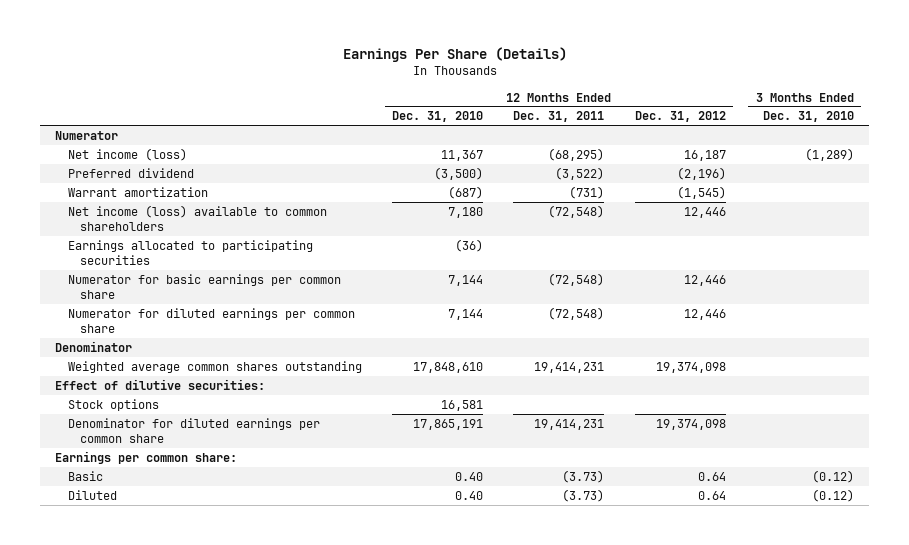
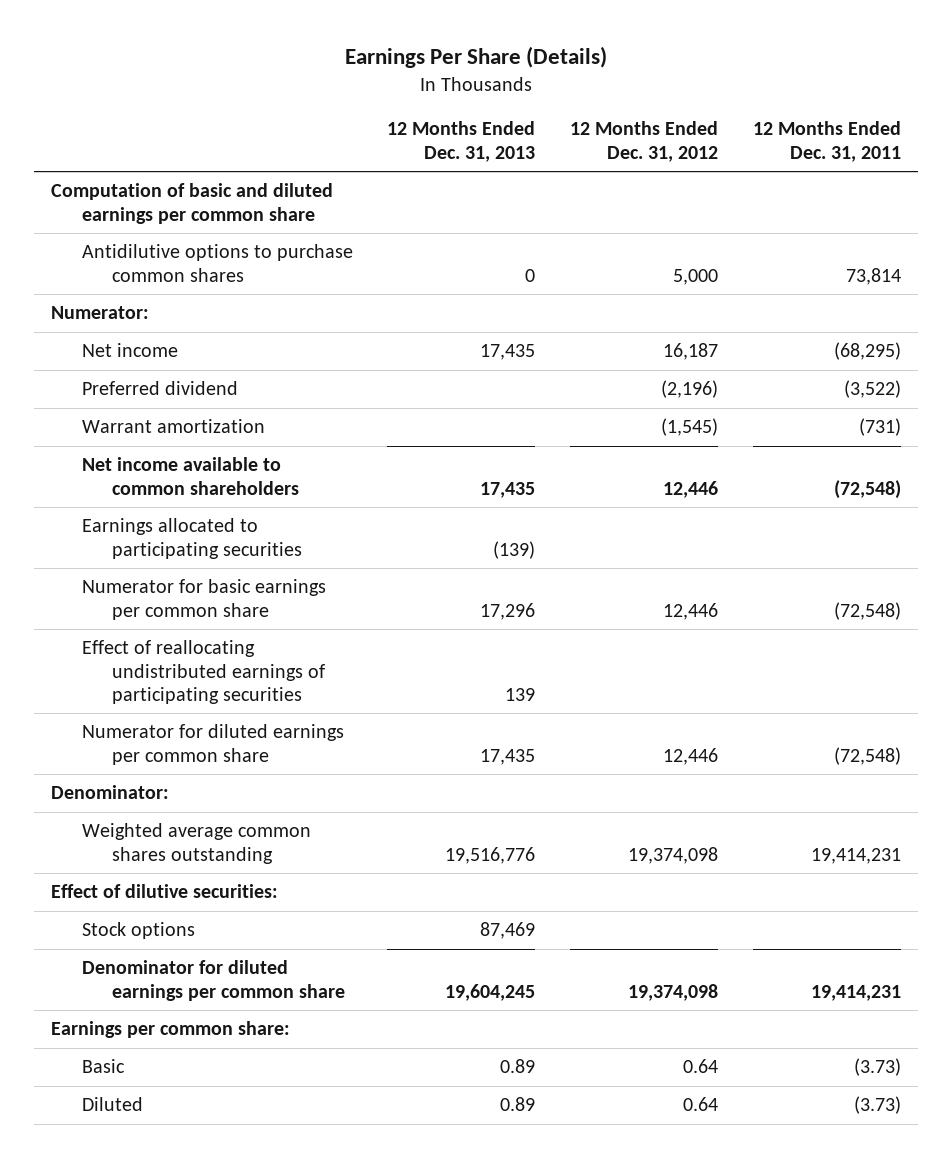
- | 12 Months Ended Dec. 31, 2010 | 12 Months Ended Dec. 31, 2011 | 12 Months Ended Dec. 31, 2012 | 3 Months Ended Dec. 31, 2010
+ | 12 Months Ended Dec. 31, 2013 | 12 Months Ended Dec. 31, 2012 | 12 Months Ended Dec. 31, 2011
- Numerator
- Net income (loss) | 11,367 | (68,295) | 16,187 | (1,289)
+ Computation of basic and diluted earnings per common share
+ Antidilutive options to purchase common shares | 0 | 5,000 | 73,814
+ Numerator:
+ Net income | 17,435 | 16,187 | (68,295)
- Net income (loss) available to common shareholders | 7,180 | (72,548) | 12,446 |
+ Net income available to common shareholders | 17,435 | 12,446 | (72,548)
+ Effect of reallocating undistributed earnings of participating securities | 139 | |
- Denominator
+ Denominator:

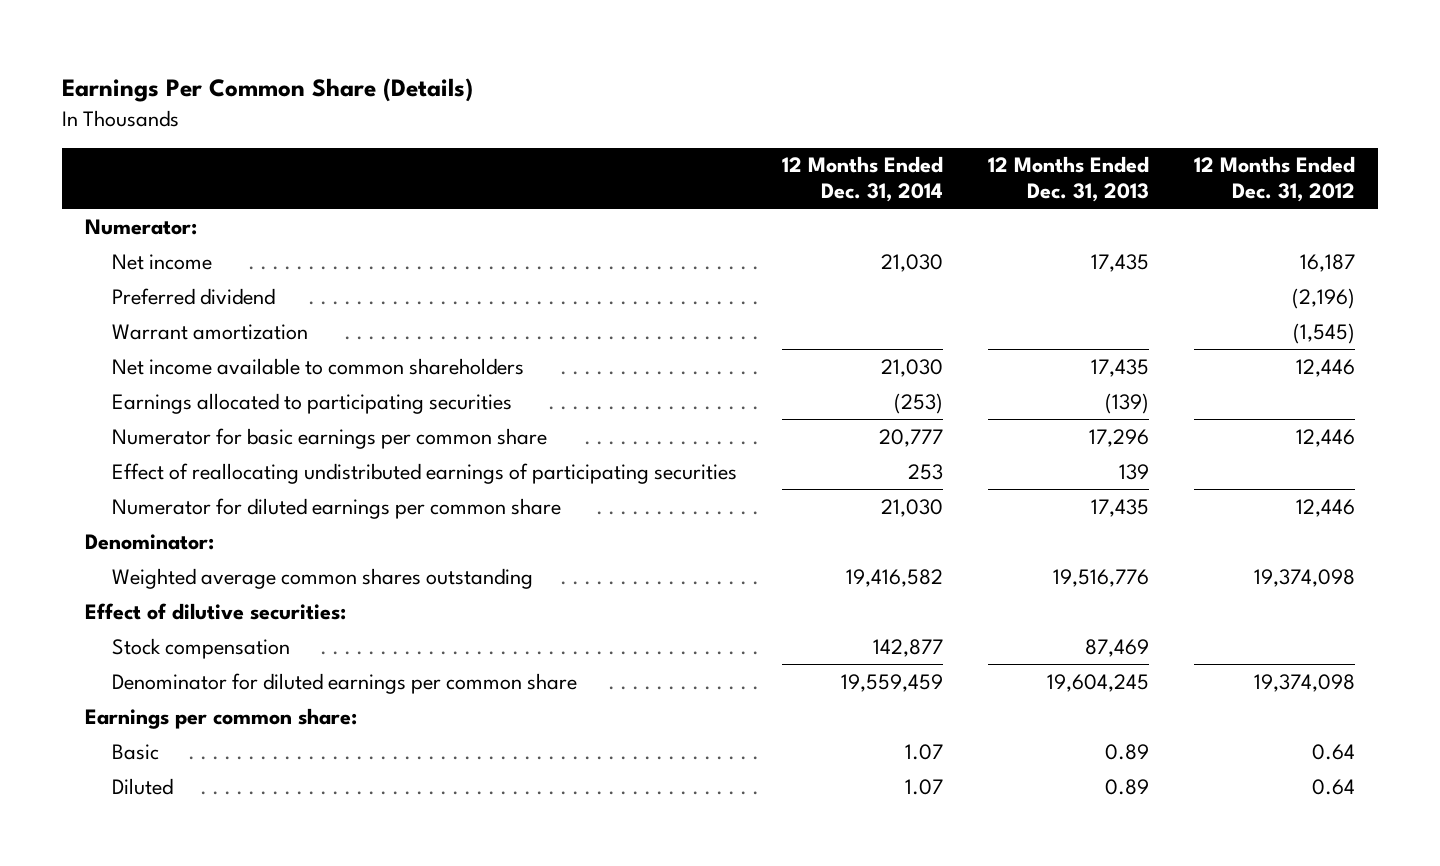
- Earnings Per Share (Details)
+ Earnings Per Common Share (Details)
- | 12 Months Ended Dec. 31, 2013 | 12 Months Ended Dec. 31, 2012 | 12 Months Ended Dec. 31, 2011
+ | 12 Months Ended Dec. 31, 2014 | 12 Months Ended Dec. 31, 2013 | 12 Months Ended Dec. 31, 2012
- Computation of basic and diluted earnings per common share
- Antidilutive options to purchase common shares | 0 | 5,000 | 73,814
- Stock options | 87,469 | |
+ Stock compensation | 142,877 | 87,469 |

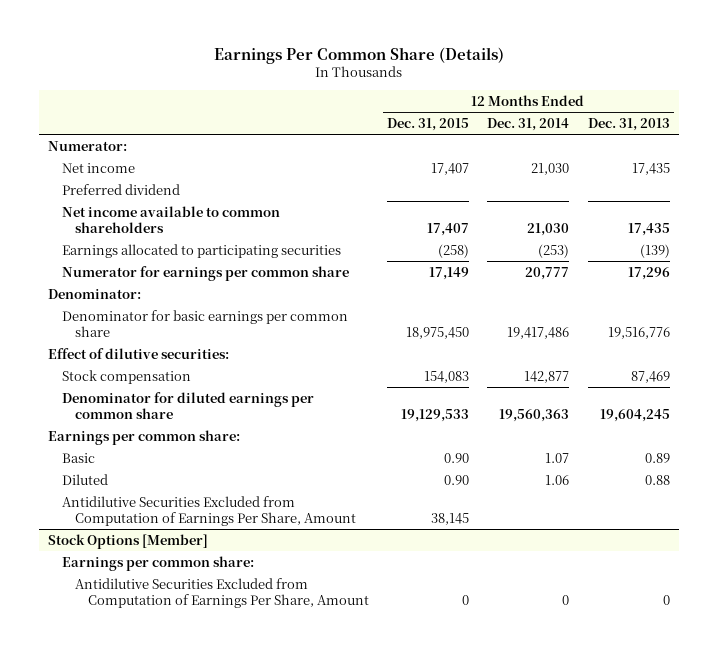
- | 12 Months Ended Dec. 31, 2014 | 12 Months Ended Dec. 31, 2013 | 12 Months Ended Dec. 31, 2012
+ | 12 Months Ended Dec. 31, 2015 | 12 Months Ended Dec. 31, 2014 | 12 Months Ended Dec. 31, 2013
- Warrant amortization | | | (1,545)
- Numerator for basic earnings per common share | 20,777 | 17,296 | 12,446
- Effect of reallocating undistributed earnings of participating securities | 253 | 139 |
- Numerator for diluted earnings per common share | 21,030 | 17,435 | 12,446
+ Numerator for earnings per common share | 17,149 | 20,777 | 17,296
- Weighted average common shares outstanding | 19,416,582 | 19,516,776 | 19,374,098
+ Denominator for basic earnings per common share | 18,975,450 | 19,417,486 | 19,516,776
- Denominator for diluted earnings per common share | 19,559,459 | 19,604,245 | 19,374,098
+ Denominator for diluted earnings per common share | 19,129,533 | 19,560,363 | 19,604,245
- Diluted | 1.07 | 0.89 | 0.64
+ Diluted | 0.90 | 1.06 | 0.88
+ Antidilutive Securities Excluded from Computation of Earnings Per Share, Amount | 38,145 | |
+ Stock Options [Member]
+ Earnings per common share:
+ Antidilutive Securities Excluded from Computation of Earnings Per Share, Amount | 0 | 0 | 0

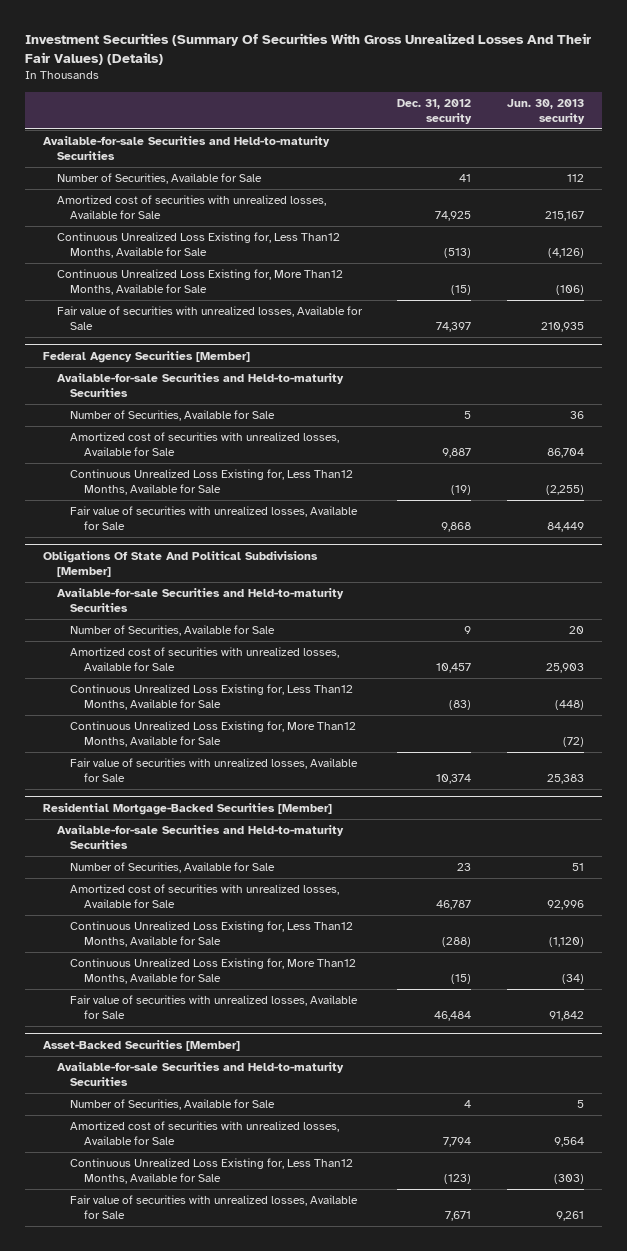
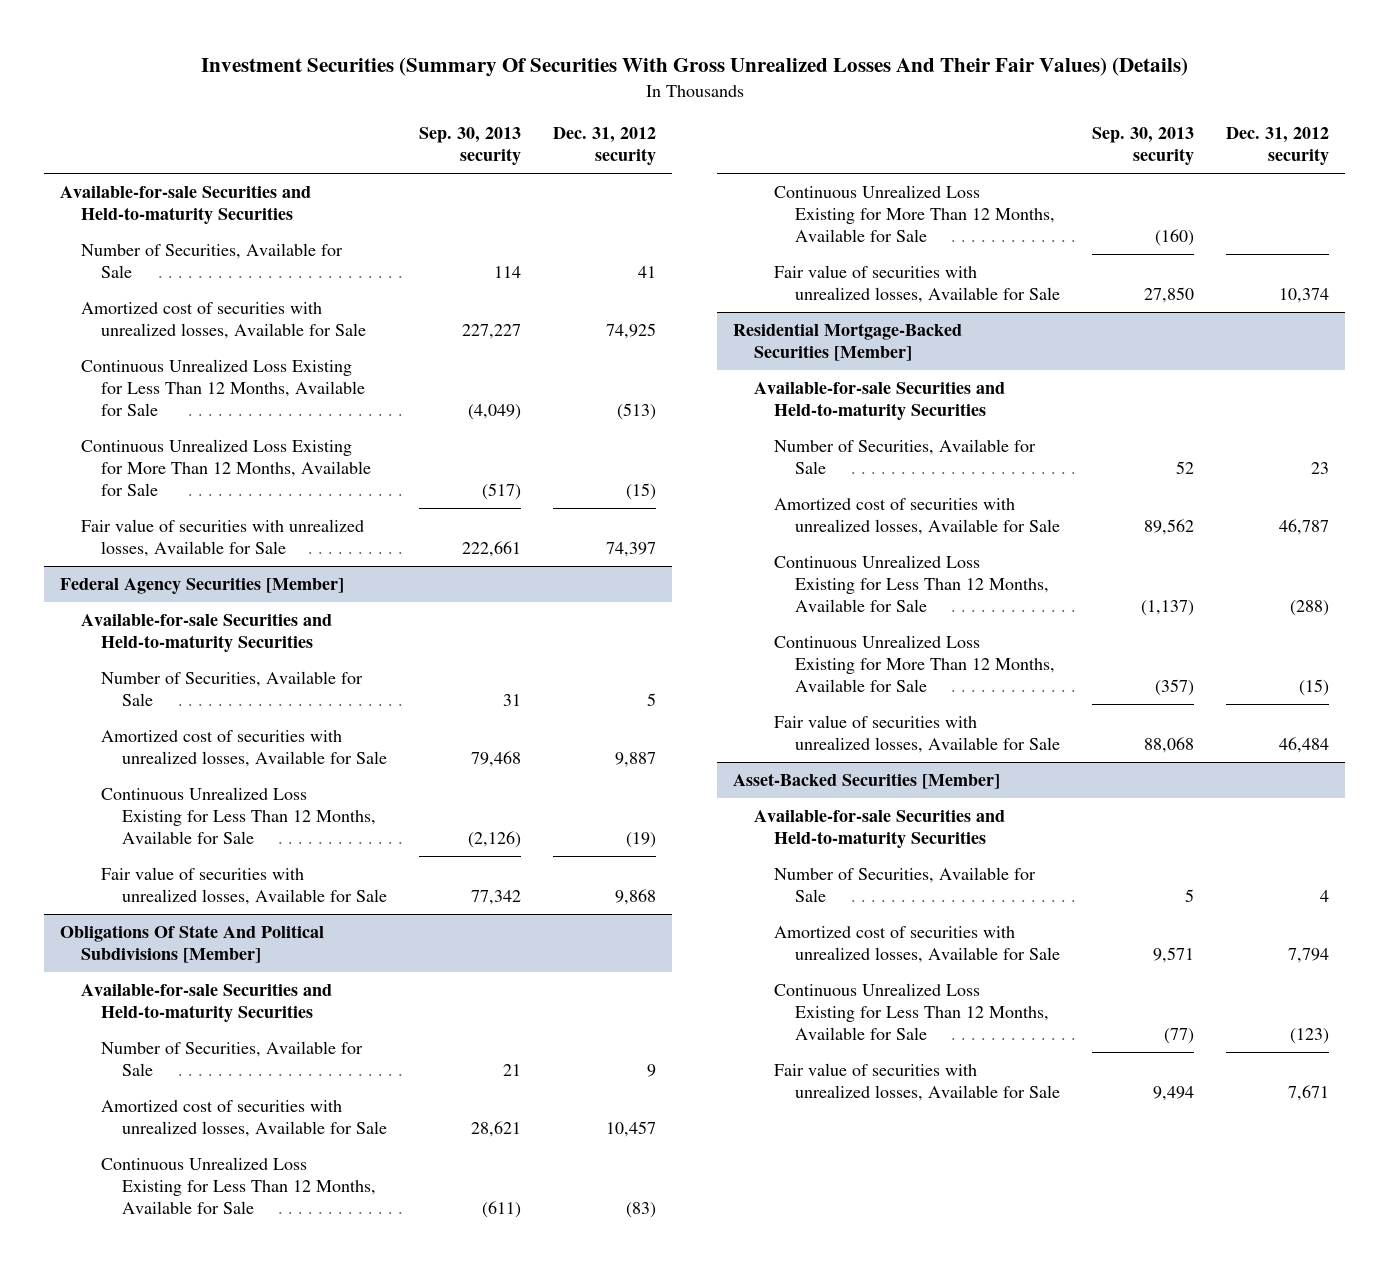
- | Dec. 31, 2012 security | Jun. 30, 2013 security
+ | Sep. 30, 2013 security | Dec. 31, 2012 security
- Continuous Unrealized Loss Existing for, Less Than12 Months, Available for Sale | (513) | (4,126)
- Continuous Unrealized Loss Existing for, More Than12 Months, Available for Sale | (15) | (106)
+ Continuous Unrealized Loss Existing for Less Than 12 Months, Available for Sale | (4,049) | (513)
+ Continuous Unrealized Loss Existing for More Than 12 Months, Available for Sale | (517) | (15)
@ Federal Agency Securities [Member]
- Continuous Unrealized Loss Existing for, Less Than12 Months, Available for Sale | (19) | (2,255)
+ Continuous Unrealized Loss Existing for Less Than 12 Months, Available for Sale | (2,126) | (19)
@ Obligations Of State And Political Subdivisions [Member]
- Continuous Unrealized Loss Existing for, Less Than12 Months, Available for Sale | (83) | (448)
- Continuous Unrealized Loss Existing for, More Than12 Months, Available for Sale | | (72)
+ Continuous Unrealized Loss Existing for Less Than 12 Months, Available for Sale | (611) | (83)
+ Continuous Unrealized Loss Existing for More Than 12 Months, Available for Sale | (160) |
@ Residential Mortgage-Backed Securities [Member]
- Continuous Unrealized Loss Existing for, Less Than12 Months, Available for Sale | (288) | (1,120)
- Continuous Unrealized Loss Existing for, More Than12 Months, Available for Sale | (15) | (34)
+ Continuous Unrealized Loss Existing for Less Than 12 Months, Available for Sale | (1,137) | (288)
+ Continuous Unrealized Loss Existing for More Than 12 Months, Available for Sale | (357) | (15)
@ Asset-Backed Securities [Member]
- Continuous Unrealized Loss Existing for, Less Than12 Months, Available for Sale | (123) | (303)
+ Continuous Unrealized Loss Existing for Less Than 12 Months, Available for Sale | (77) | (123)

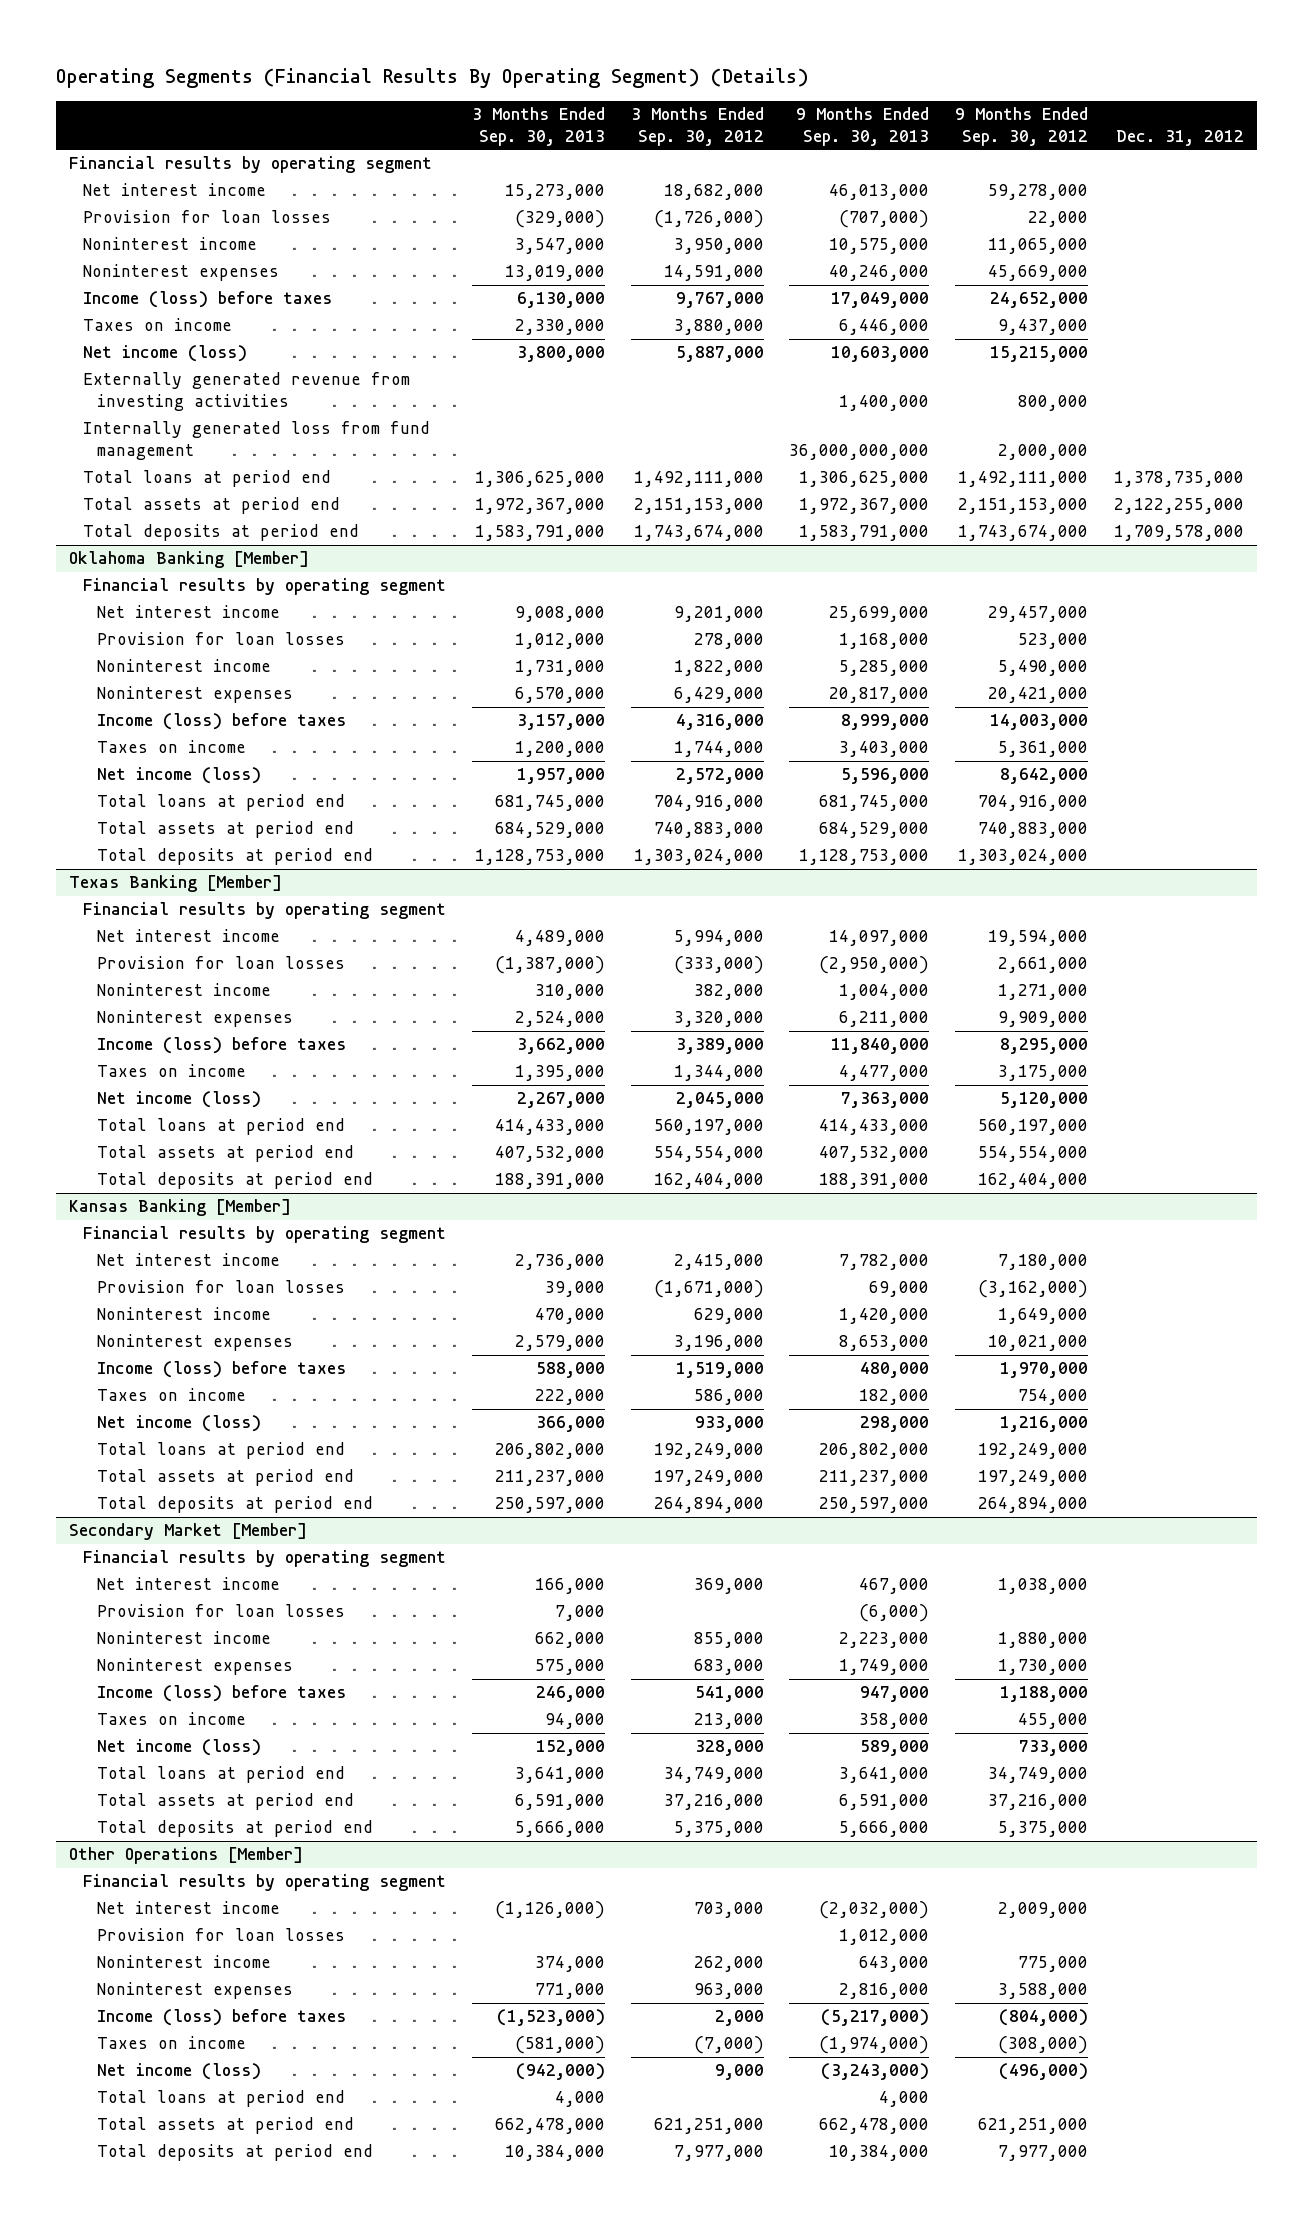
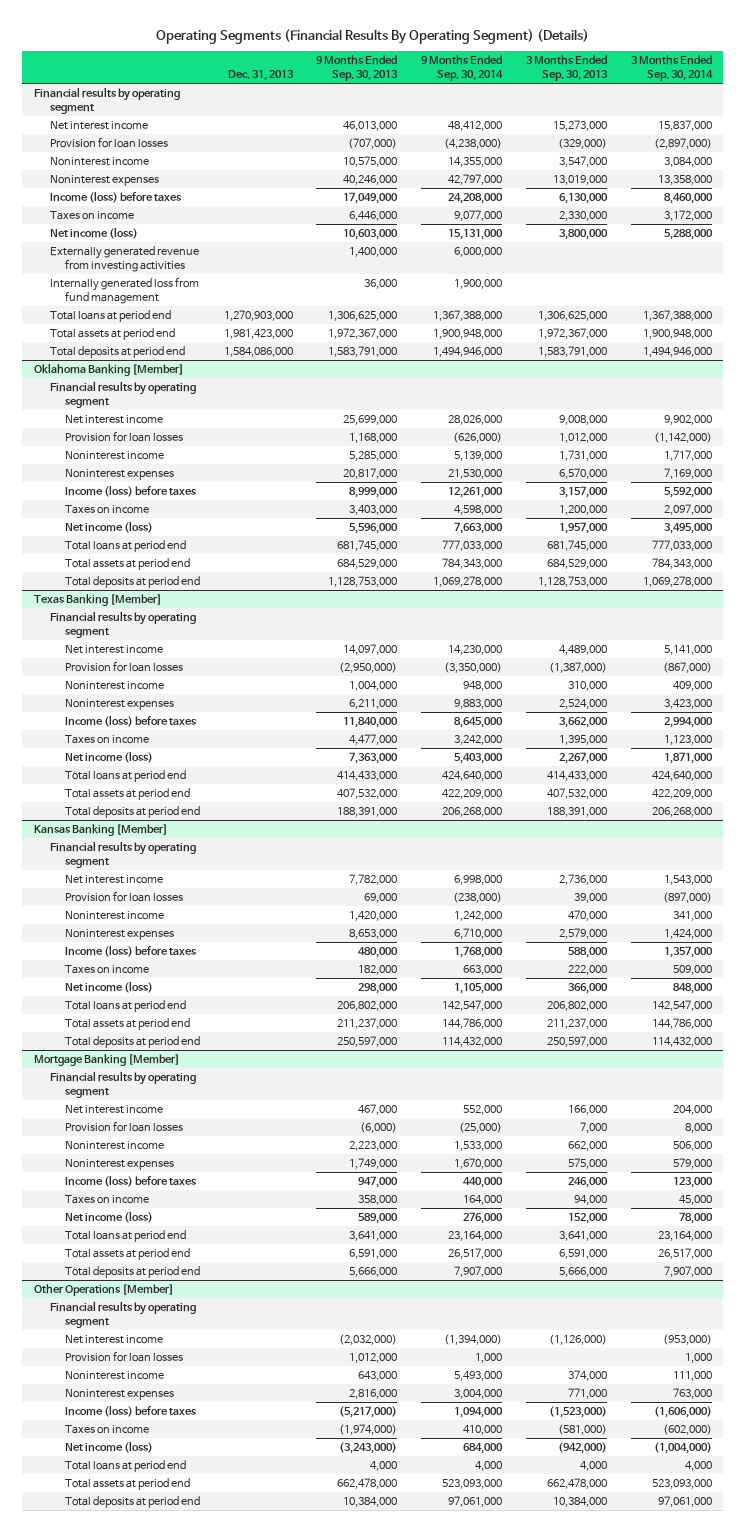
- | 3 Months Ended Sep. 30, 2013 | 3 Months Ended Sep. 30, 2012 | 9 Months Ended Sep. 30, 2013 | 9 Months Ended Sep. 30, 2012 | Dec. 31, 2012
+ | Dec. 31, 2013 | 9 Months Ended Sep. 30, 2013 | 9 Months Ended Sep. 30, 2014 | 3 Months Ended Sep. 30, 2013 | 3 Months Ended Sep. 30, 2014
- Internally generated loss from fund management | | | 36,000,000,000 | 2,000,000 |
+ Internally generated loss from fund management | | 36,000 | 1,900,000 | |
- Secondary Market [Member]
+ Mortgage Banking [Member]

